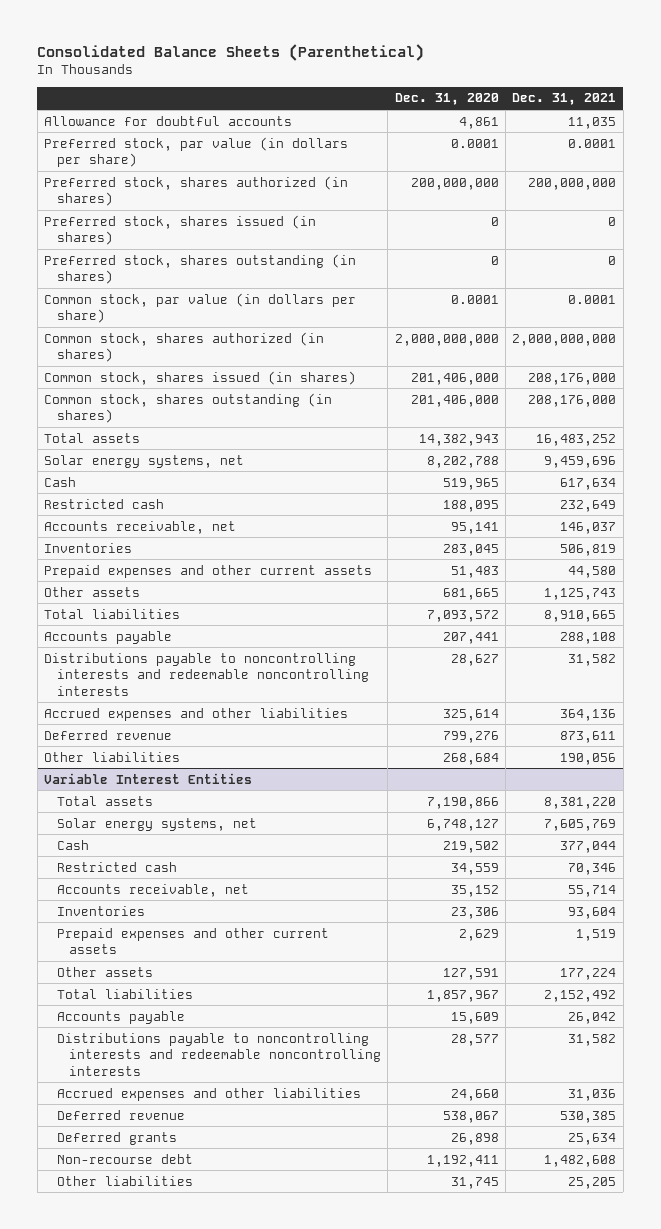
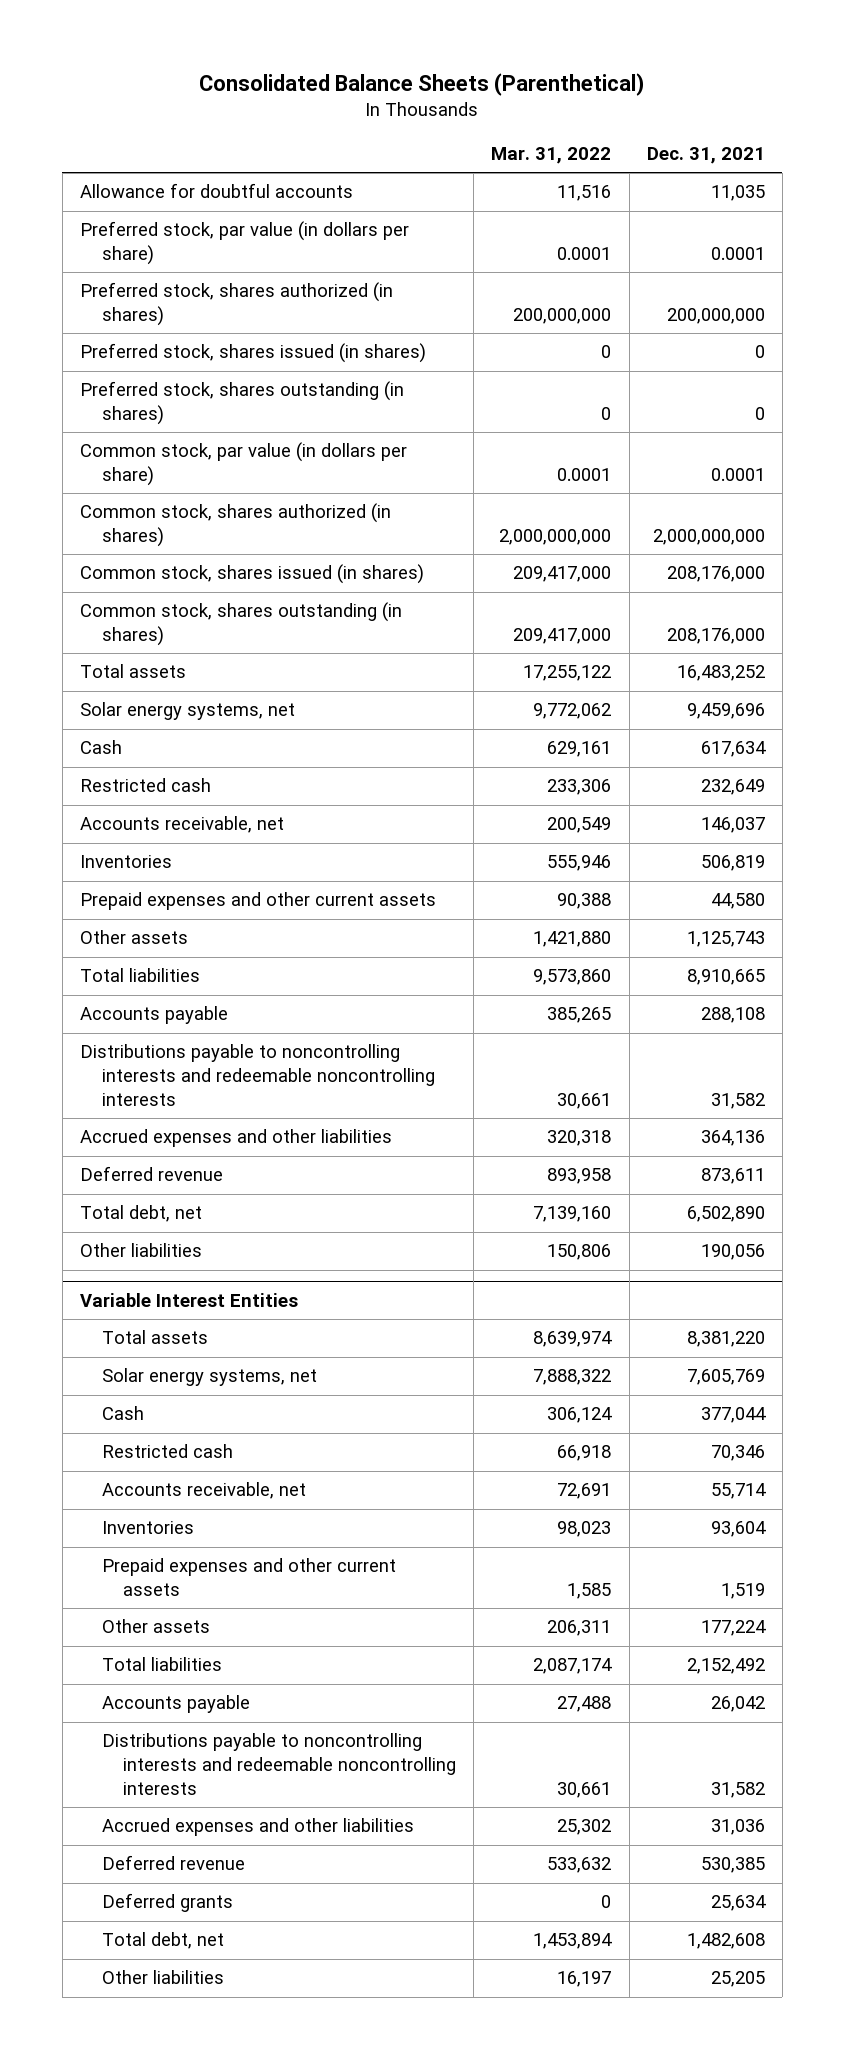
- | Dec. 31, 2020 | Dec. 31, 2021
+ | Mar. 31, 2022 | Dec. 31, 2021
+ Total debt, net | 7,139,160 | 6,502,890
@ Variable Interest Entities
- Non-recourse debt | 1,192,411 | 1,482,608
+ Total debt, net | 1,453,894 | 1,482,608

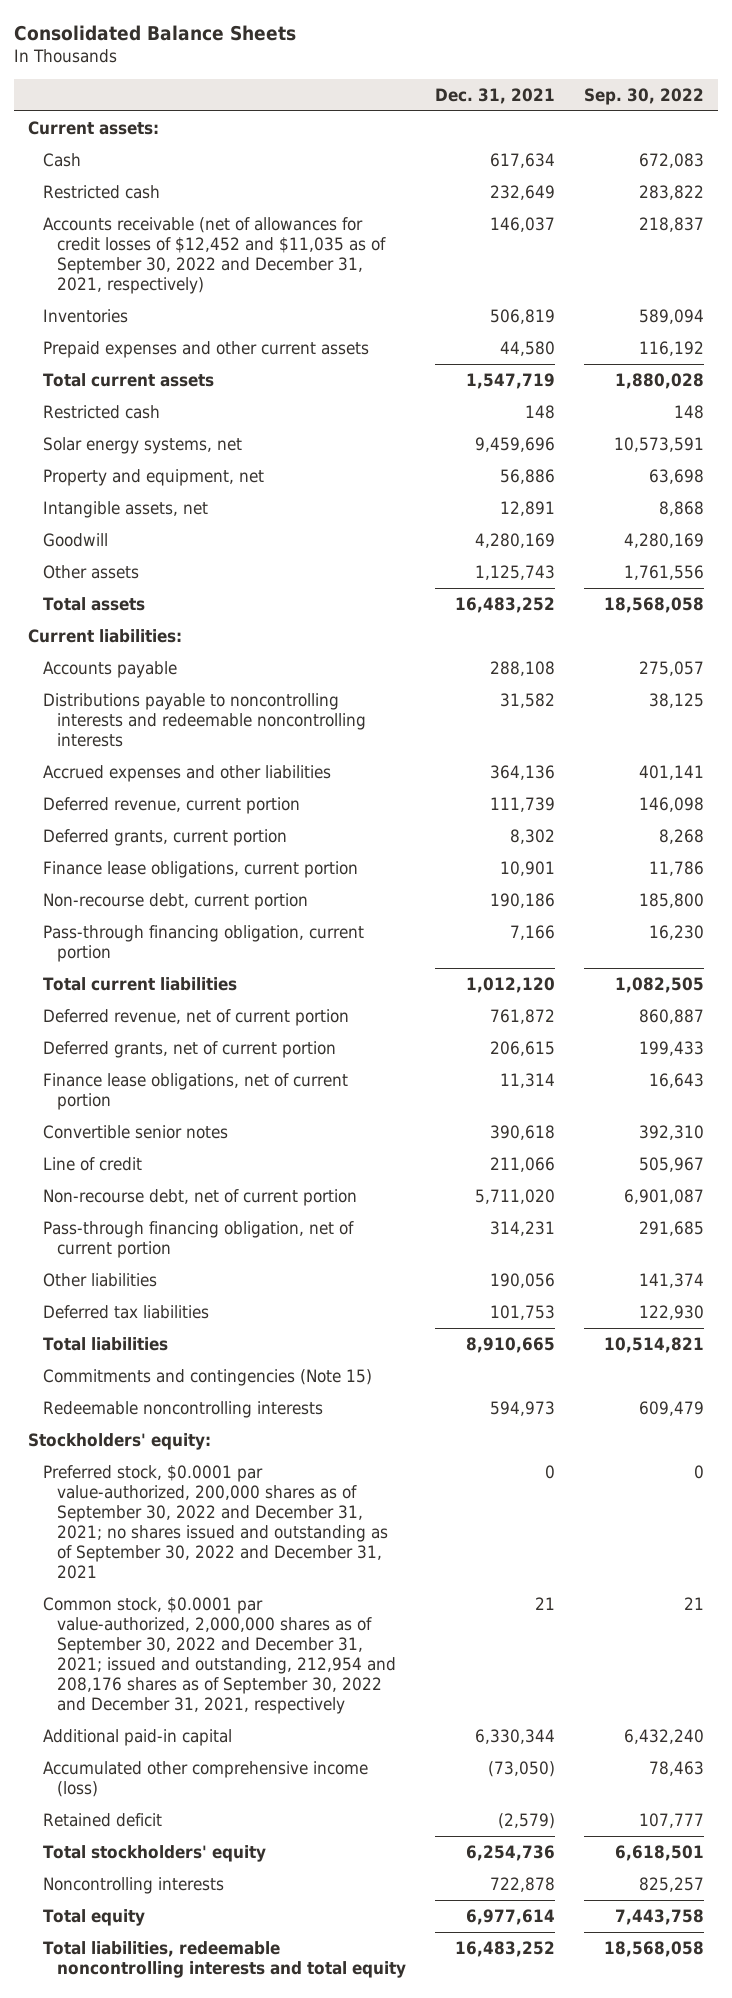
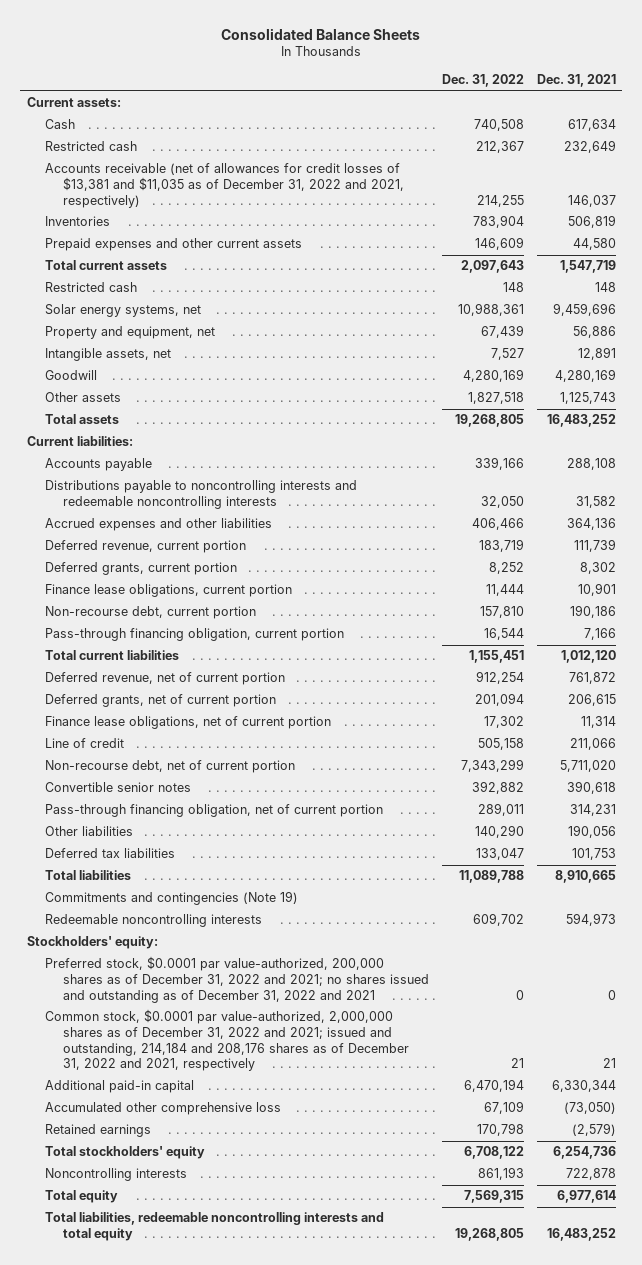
- | Dec. 31, 2021 | Sep. 30, 2022
+ | Dec. 31, 2022 | Dec. 31, 2021
- Accounts receivable (net of allowances for credit losses of $12,452 and $11,035 as of September 30, 2022 and December 31, 2021, respectively) | 146,037 | 218,837
+ Accounts receivable (net of allowances for credit losses of $13,381 and $11,035 as of December 31, 2022 and 2021, respectively) | 214,255 | 146,037
moved down: Convertible senior notes | 392,882 | 390,618
- Commitments and contingencies (Note 15)
+ Commitments and contingencies (Note 19)
- Preferred stock, $0.0001 par value-authorized, 200,000 shares as of September 30, 2022 and December 31, 2021; no shares issued and outstanding as of September 30, 2022 and December 31, 2021 | 0 | 0
- Common stock, $0.0001 par value-authorized, 2,000,000 shares as of September 30, 2022 and December 31, 2021; issued and outstanding, 212,954 and 208,176 shares as of September 30, 2022 and December 31, 2021, respectively | 21 | 21
+ Preferred stock, $0.0001 par value-authorized, 200,000 shares as of December 31, 2022 and 2021; no shares issued and outstanding as of December 31, 2022 and 2021 | 0 | 0
+ Common stock, $0.0001 par value-authorized, 2,000,000 shares as of December 31, 2022 and 2021; issued and outstanding, 214,184 and 208,176 shares as of December 31, 2022 and 2021, respectively | 21 | 21
- Accumulated other comprehensive income (loss) | (73,050) | 78,463
- Retained deficit | (2,579) | 107,777
+ Accumulated other comprehensive loss | 67,109 | (73,050)
+ Retained earnings | 170,798 | (2,579)

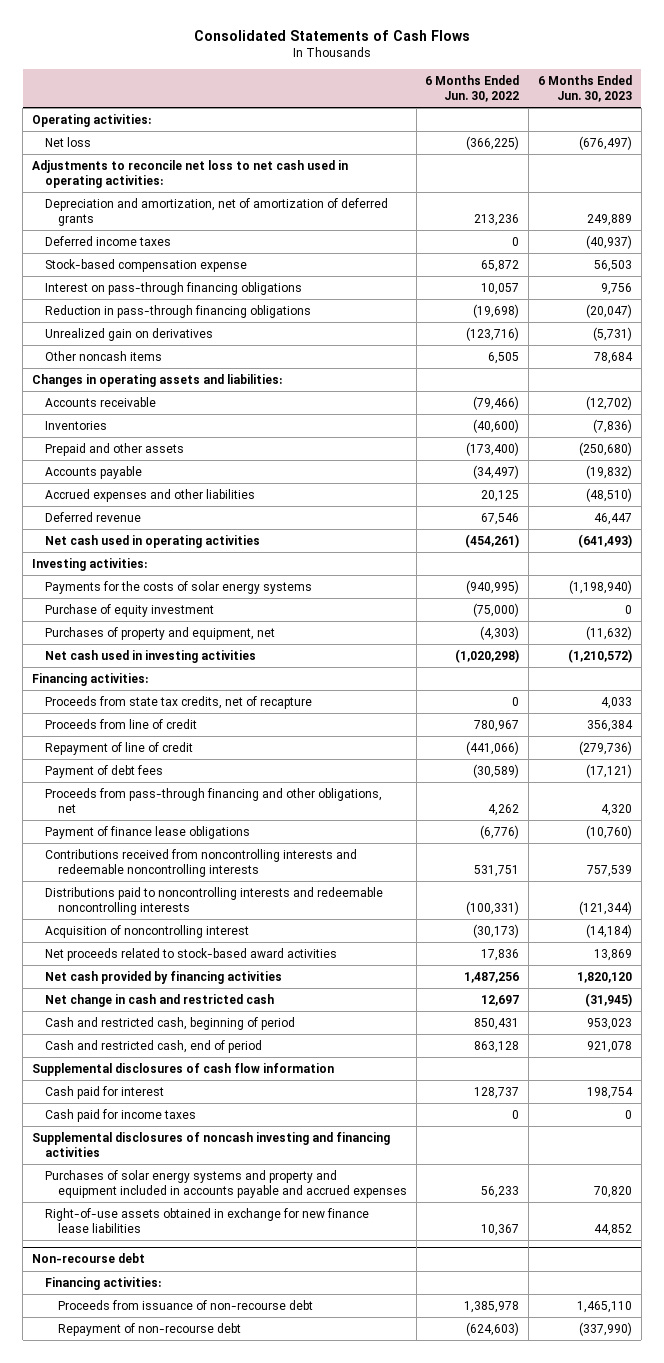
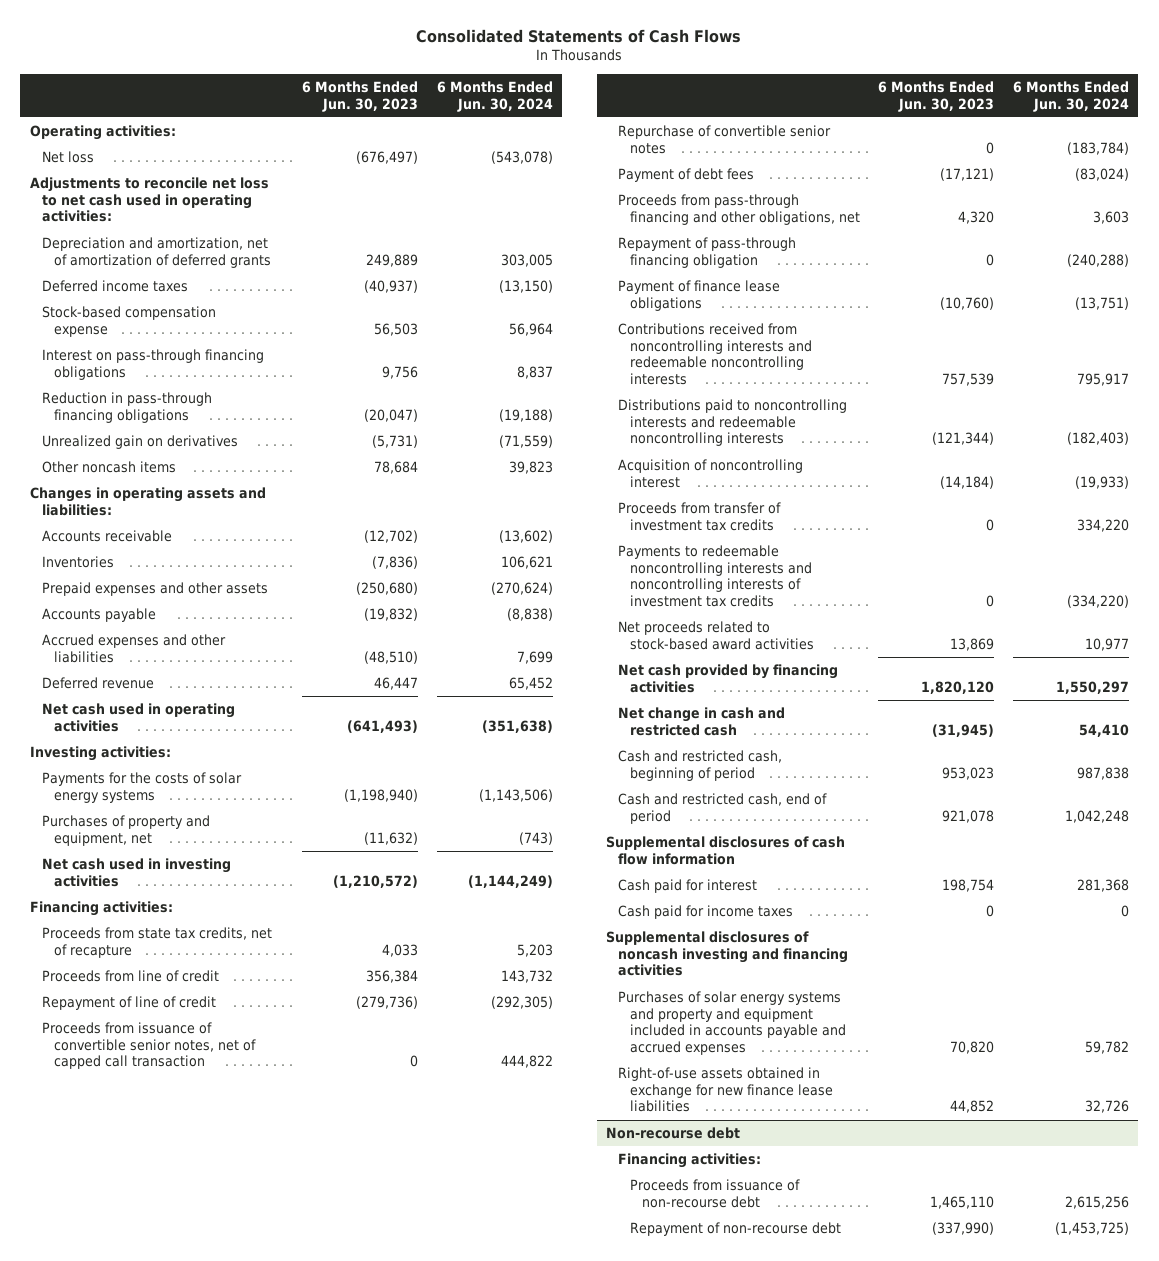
- | 6 Months Ended Jun. 30, 2022 | 6 Months Ended Jun. 30, 2023
+ | 6 Months Ended Jun. 30, 2023 | 6 Months Ended Jun. 30, 2024
- Prepaid and other assets | (173,400) | (250,680)
+ Prepaid expenses and other assets | (250,680) | (270,624)
- Purchase of equity investment | (75,000) | 0
+ Proceeds from issuance of convertible senior notes, net of capped call transaction | 0 | 444,822
+ Repurchase of convertible senior notes | 0 | (183,784)
+ Repayment of pass-through financing obligation | 0 | (240,288)
+ Proceeds from transfer of investment tax credits | 0 | 334,220
+ Payments to redeemable noncontrolling interests and noncontrolling interests of investment tax credits | 0 | (334,220)

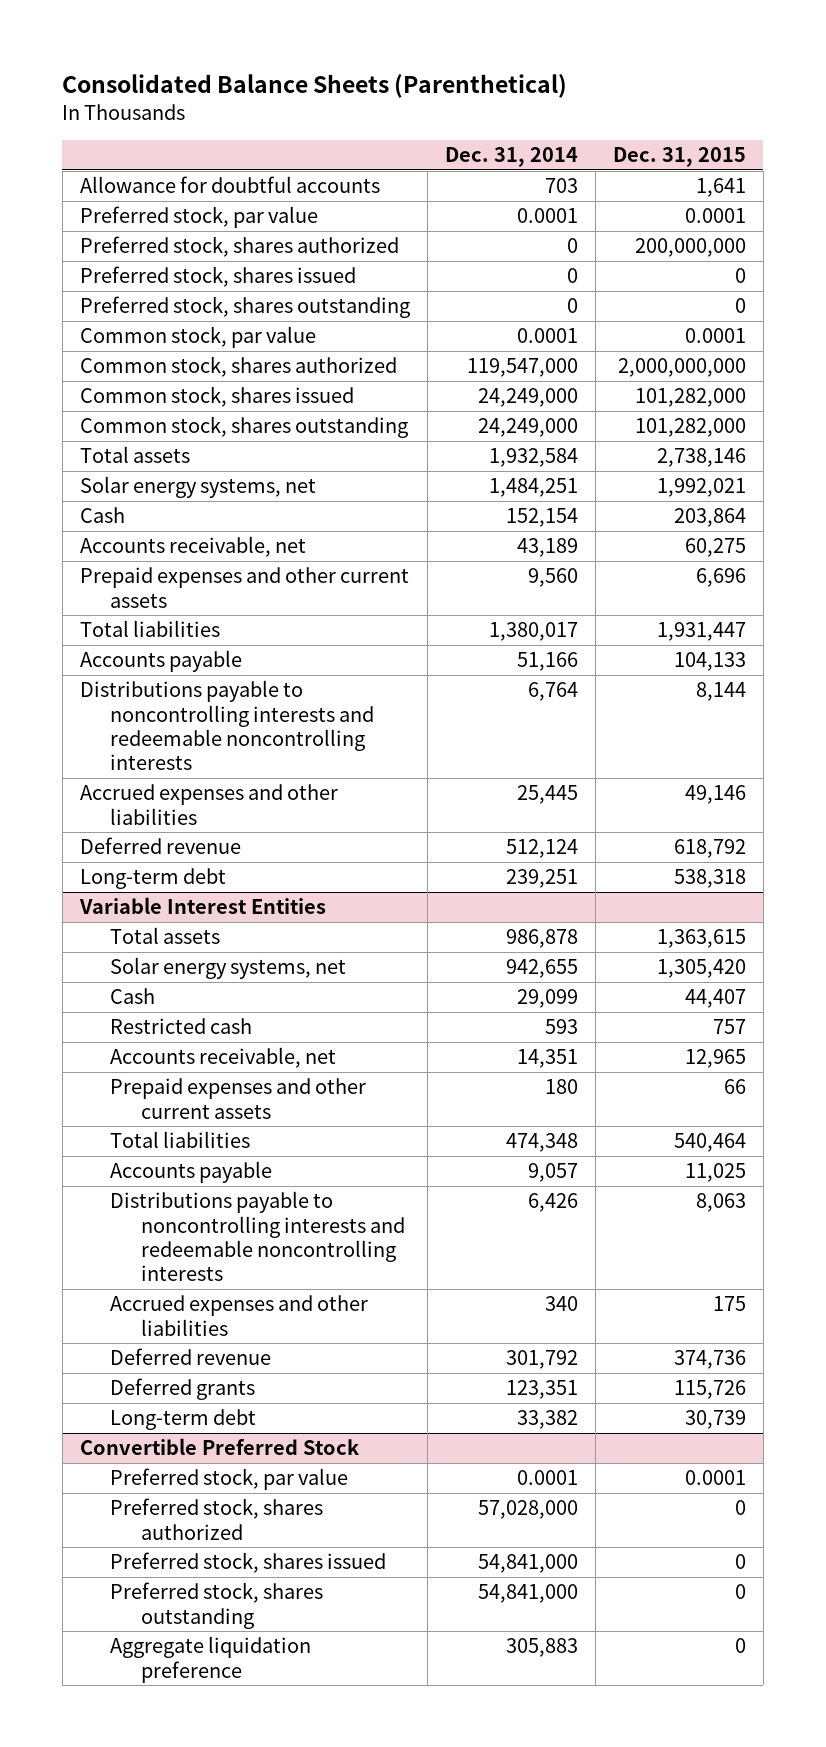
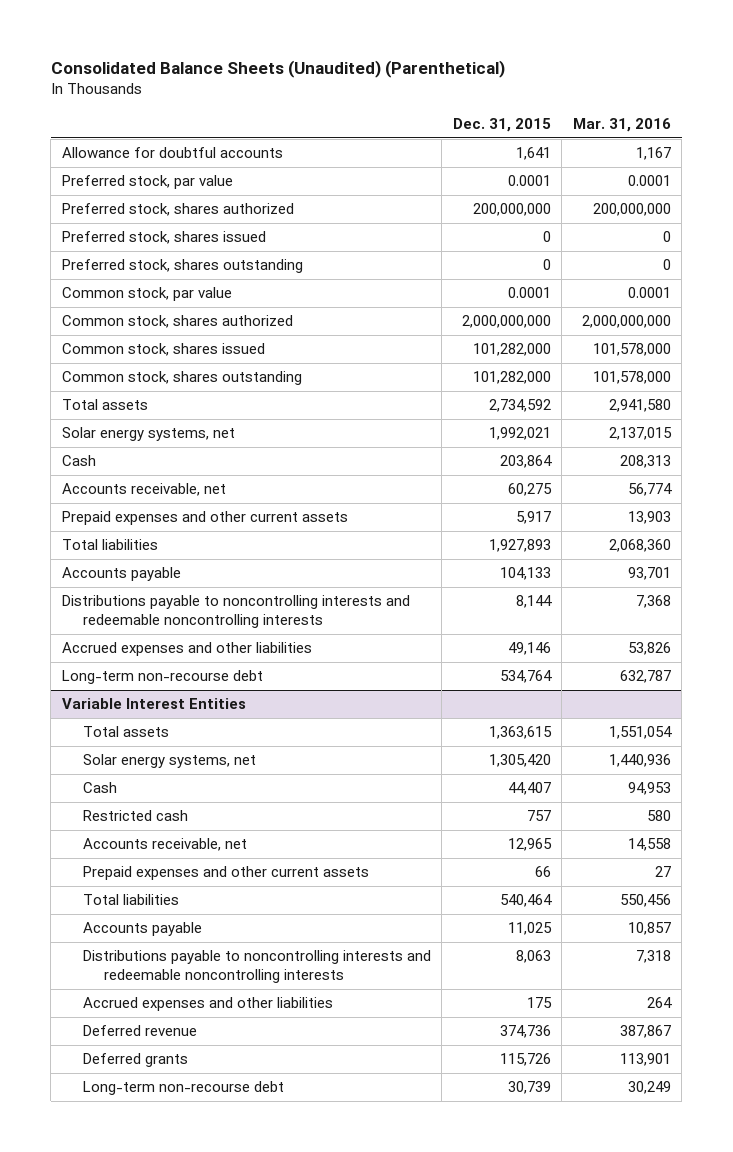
- Consolidated Balance Sheets (Parenthetical)
+ Consolidated Balance Sheets (Unaudited) (Parenthetical)
- | Dec. 31, 2014 | Dec. 31, 2015
+ | Dec. 31, 2015 | Mar. 31, 2016
- Total assets | 1,932,584 | 2,738,146
+ Total assets | 2,734,592 | 2,941,580
- Prepaid expenses and other current assets | 9,560 | 6,696
- Total liabilities | 1,380,017 | 1,931,447
+ Prepaid expenses and other current assets | 5,917 | 13,903
+ Total liabilities | 1,927,893 | 2,068,360
- Deferred revenue | 512,124 | 618,792
- Long-term debt | 239,251 | 538,318
+ Long-term non-recourse debt | 534,764 | 632,787
@ Variable Interest Entities
- Long-term debt | 33,382 | 30,739
- Convertible Preferred Stock
- Preferred stock, par value | 0.0001 | 0.0001
- Preferred stock, shares authorized | 57,028,000 | 0
- Preferred stock, shares issued | 54,841,000 | 0
- Preferred stock, shares outstanding | 54,841,000 | 0
- Aggregate liquidation preference | 305,883 | 0
@ Variable Interest Entities
+ Long-term non-recourse debt | 30,739 | 30,249

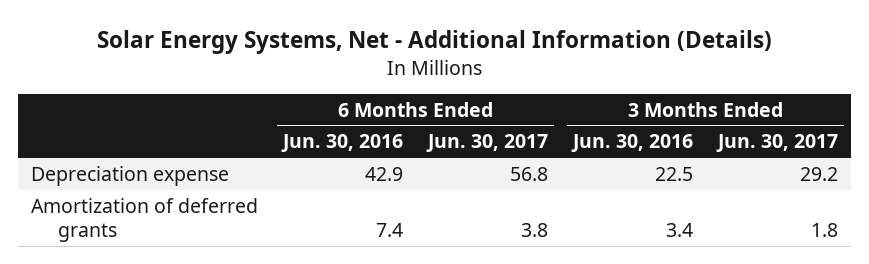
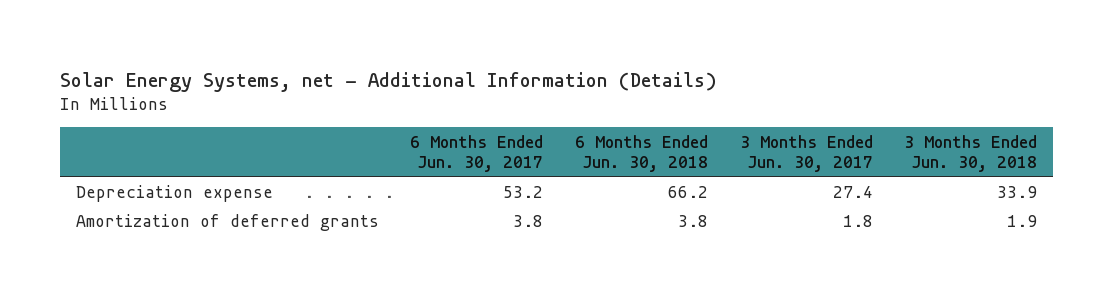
- Solar Energy Systems, Net - Additional Information (Details)
+ Solar Energy Systems, net - Additional Information (Details)
- | 6 Months Ended Jun. 30, 2016 | 6 Months Ended Jun. 30, 2017 | 3 Months Ended Jun. 30, 2016 | 3 Months Ended Jun. 30, 2017
+ | 6 Months Ended Jun. 30, 2017 | 6 Months Ended Jun. 30, 2018 | 3 Months Ended Jun. 30, 2017 | 3 Months Ended Jun. 30, 2018
- Depreciation expense | 42.9 | 56.8 | 22.5 | 29.2
+ Depreciation expense | 53.2 | 66.2 | 27.4 | 33.9

